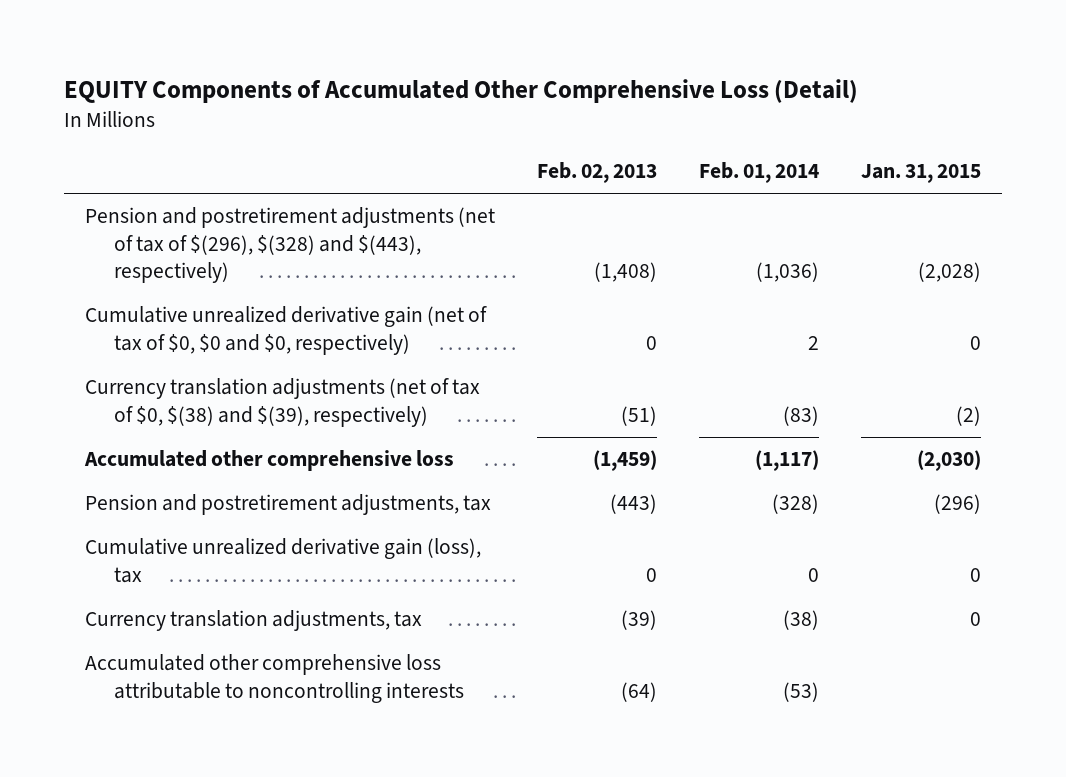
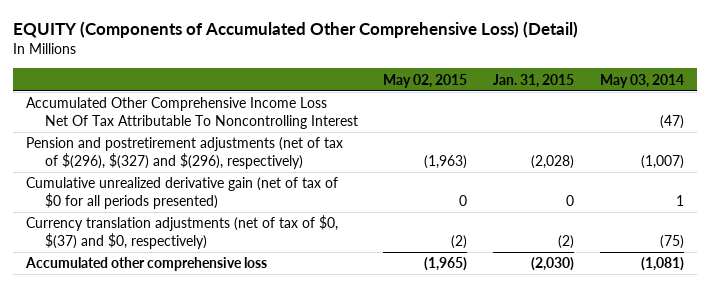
- EQUITY Components of Accumulated Other Comprehensive Loss (Detail)
+ EQUITY (Components of Accumulated Other Comprehensive Loss) (Detail)
- | Feb. 02, 2013 | Feb. 01, 2014 | Jan. 31, 2015
+ | May 02, 2015 | Jan. 31, 2015 | May 03, 2014
- Pension and postretirement adjustments (net of tax of $(296), $(328) and $(443), respectively) | (1,408) | (1,036) | (2,028)
- Cumulative unrealized derivative gain (net of tax of $0, $0 and $0, respectively) | 0 | 2 | 0
- Currency translation adjustments (net of tax of $0, $(38) and $(39), respectively) | (51) | (83) | (2)
+ Accumulated Other Comprehensive Income Loss Net Of Tax Attributable To Noncontrolling Interest | | | (47)
+ Pension and postretirement adjustments (net of tax of $(296), $(327) and $(296), respectively) | (1,963) | (2,028) | (1,007)
+ Cumulative unrealized derivative gain (net of tax of $0 for all periods presented) | 0 | 0 | 1
+ Currency translation adjustments (net of tax of $0, $(37) and $0, respectively) | (2) | (2) | (75)
- Pension and postretirement adjustments, tax | (443) | (328) | (296)
- Cumulative unrealized derivative gain (loss), tax | 0 | 0 | 0
- Currency translation adjustments, tax | (39) | (38) | 0
- Accumulated other comprehensive loss attributable to noncontrolling interests | (64) | (53) |

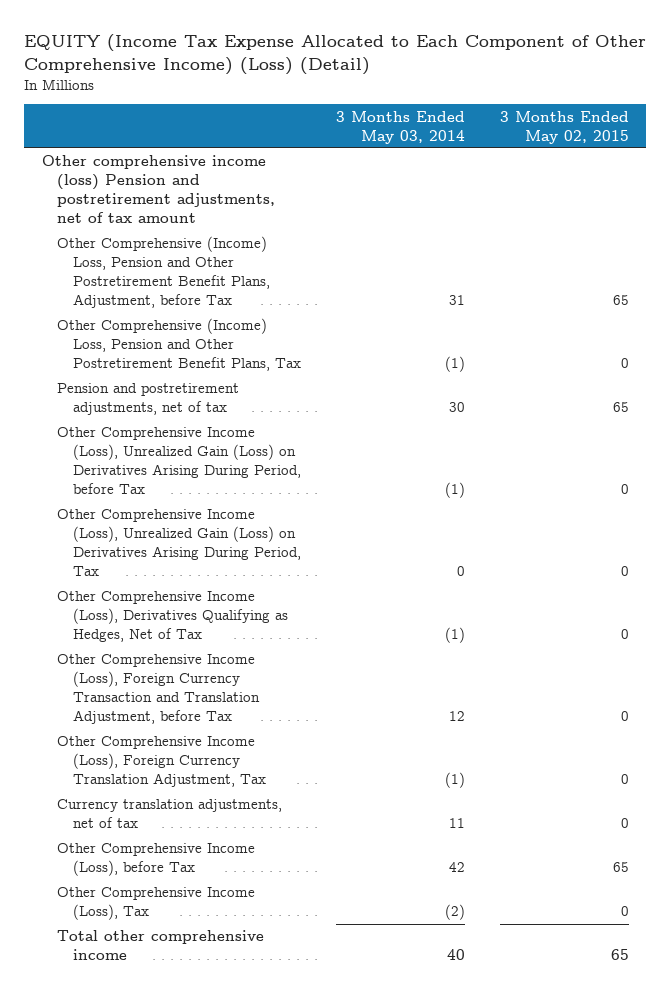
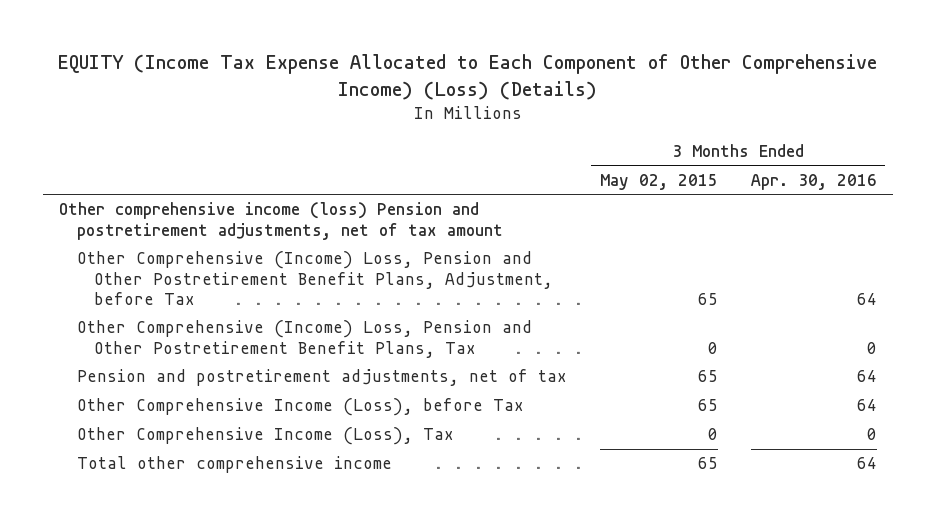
- EQUITY (Income Tax Expense Allocated to Each Component of Other Comprehensive Income) (Loss) (Detail)
+ EQUITY (Income Tax Expense Allocated to Each Component of Other Comprehensive Income) (Loss) (Details)
- | 3 Months Ended May 03, 2014 | 3 Months Ended May 02, 2015
+ | 3 Months Ended May 02, 2015 | 3 Months Ended Apr. 30, 2016
- Other Comprehensive Income (Loss), Unrealized Gain (Loss) on Derivatives Arising During Period, before Tax | (1) | 0
- Other Comprehensive Income (Loss), Unrealized Gain (Loss) on Derivatives Arising During Period, Tax | 0 | 0
- Other Comprehensive Income (Loss), Derivatives Qualifying as Hedges, Net of Tax | (1) | 0
- Other Comprehensive Income (Loss), Foreign Currency Transaction and Translation Adjustment, before Tax | 12 | 0
- Other Comprehensive Income (Loss), Foreign Currency Translation Adjustment, Tax | (1) | 0
- Currency translation adjustments, net of tax | 11 | 0

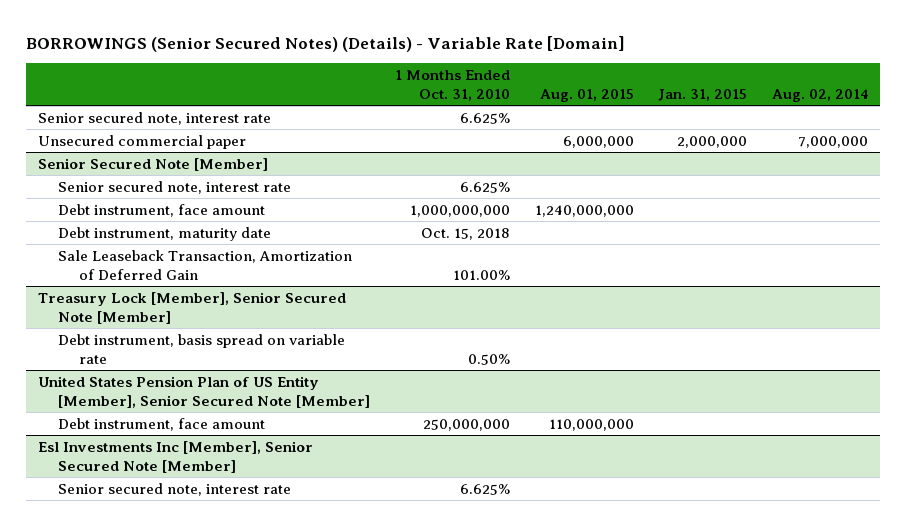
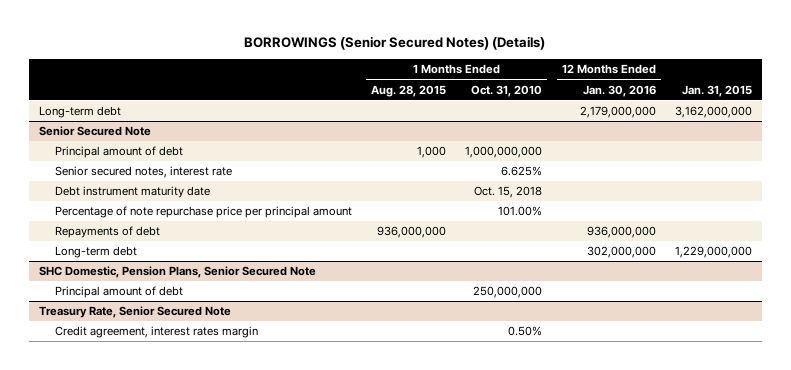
- BORROWINGS (Senior Secured Notes) (Details) - Variable Rate [Domain]
+ BORROWINGS (Senior Secured Notes) (Details)
- | 1 Months Ended Oct. 31, 2010 | Aug. 01, 2015 | Jan. 31, 2015 | Aug. 02, 2014
+ | 1 Months Ended Aug. 28, 2015 | 1 Months Ended Oct. 31, 2010 | 12 Months Ended Jan. 30, 2016 | Jan. 31, 2015
- Senior secured note, interest rate | 6.625% | | |
- Unsecured commercial paper | | 6,000,000 | 2,000,000 | 7,000,000
- Senior Secured Note [Member]
- Senior secured note, interest rate | 6.625% | | |
- Debt instrument, face amount | 1,000,000,000 | 1,240,000,000 | |
- Debt instrument, maturity date | Oct. 15, 2018 | | |
- Sale Leaseback Transaction, Amortization of Deferred Gain | 101.00% | | |
- Treasury Lock [Member], Senior Secured Note [Member]
- Debt instrument, basis spread on variable rate | 0.50% | | |
- United States Pension Plan of US Entity [Member], Senior Secured Note [Member]
- Debt instrument, face amount | 250,000,000 | 110,000,000 | |
- Esl Investments Inc [Member], Senior Secured Note [Member]
- Senior secured note, interest rate | 6.625% | | |
+ Long-term debt | | | 2,179,000,000 | 3,162,000,000
+ Senior Secured Note
+ Principal amount of debt | 1,000 | 1,000,000,000 | |
+ Senior secured notes, interest rate | | 6.625% | |
+ Debt instrument maturity date | | Oct. 15, 2018 | |
+ Percentage of note repurchase price per principal amount | | 101.00% | |
+ Repayments of debt | 936,000,000 | | 936,000,000 |
+ Long-term debt | | | 302,000,000 | 1,229,000,000
+ SHC Domestic, Pension Plans, Senior Secured Note
+ Principal amount of debt | | 250,000,000 | |
+ Treasury Rate, Senior Secured Note
+ Credit agreement, interest rates margin | | 0.50% | |

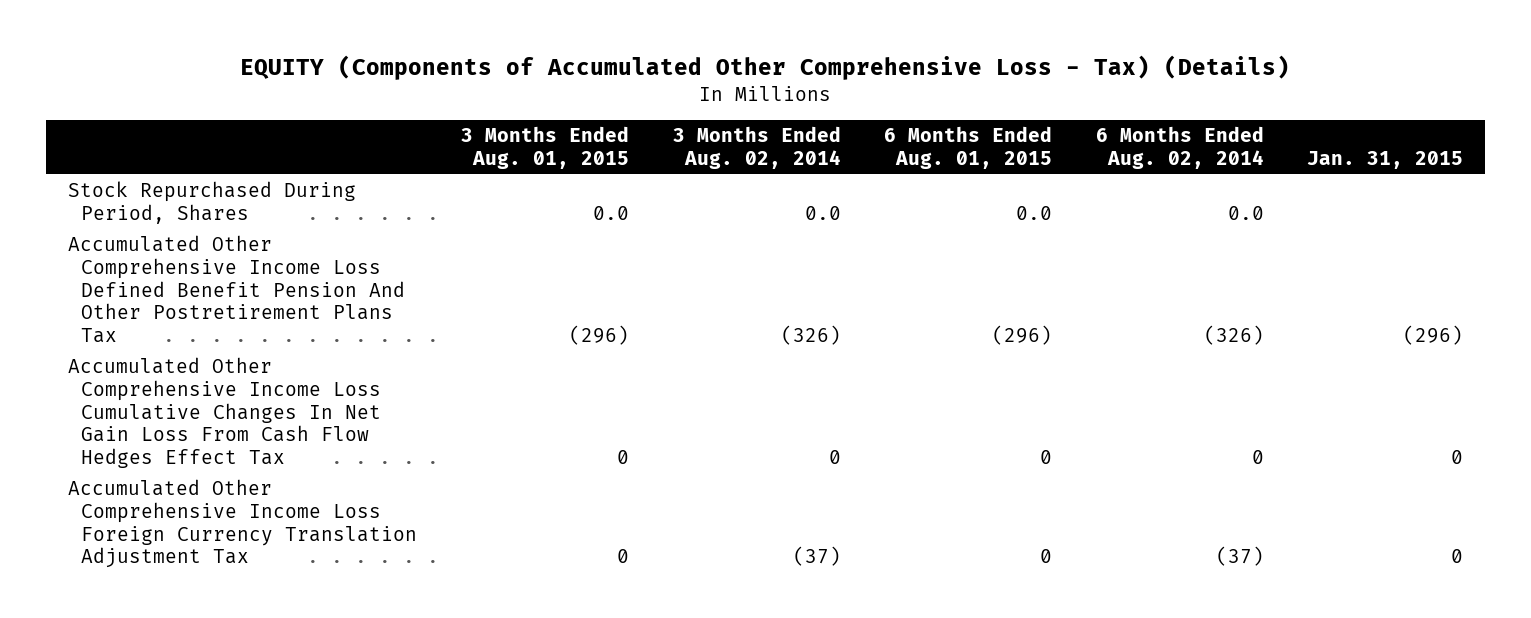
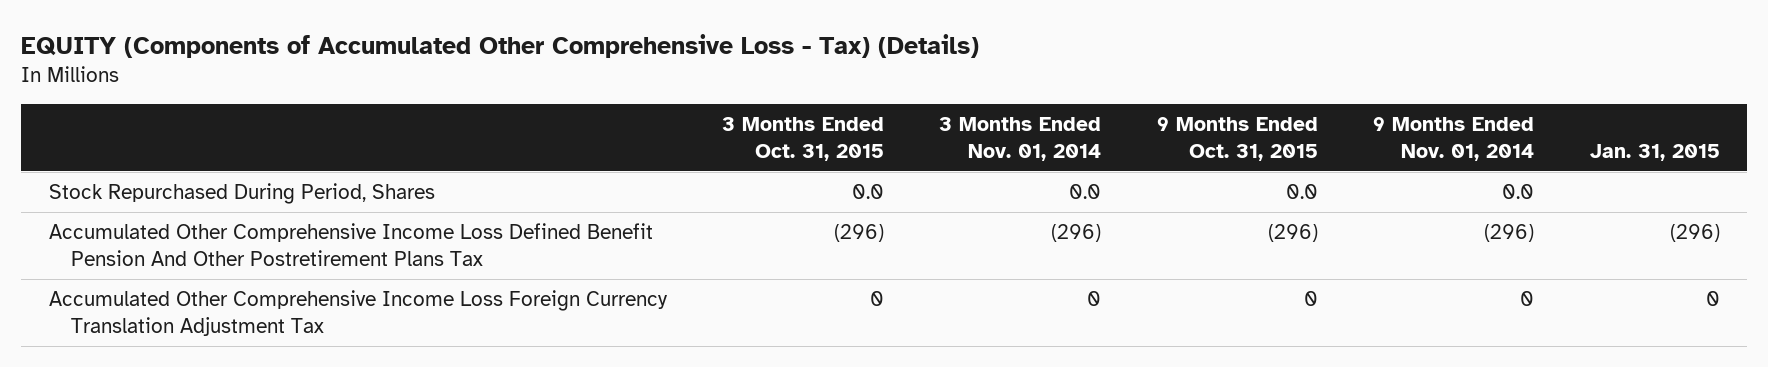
- | 3 Months Ended Aug. 01, 2015 | 3 Months Ended Aug. 02, 2014 | 6 Months Ended Aug. 01, 2015 | 6 Months Ended Aug. 02, 2014 | Jan. 31, 2015
+ | 3 Months Ended Oct. 31, 2015 | 3 Months Ended Nov. 01, 2014 | 9 Months Ended Oct. 31, 2015 | 9 Months Ended Nov. 01, 2014 | Jan. 31, 2015
- Accumulated Other Comprehensive Income Loss Cumulative Changes In Net Gain Loss From Cash Flow Hedges Effect Tax | 0 | 0 | 0 | 0 | 0

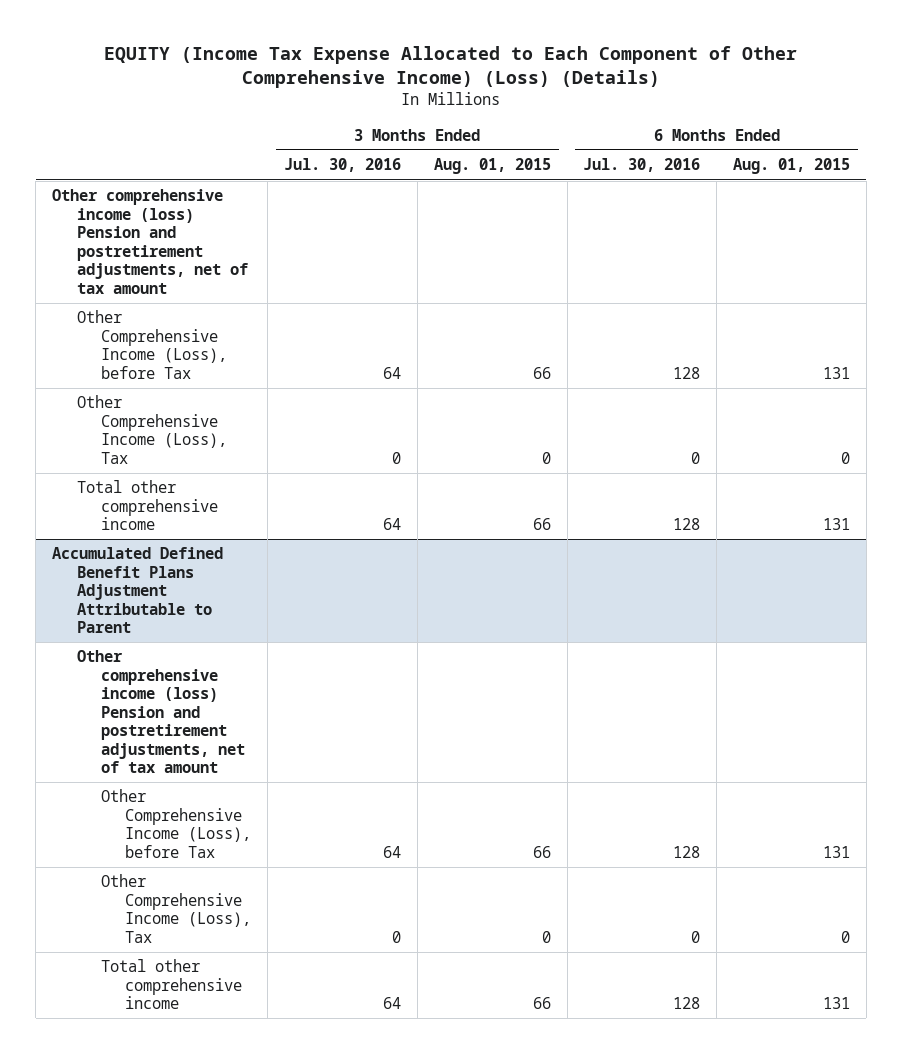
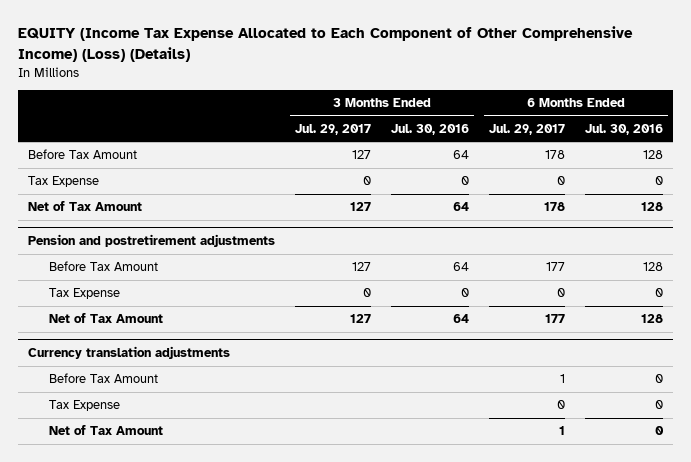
- | 3 Months Ended Jul. 30, 2016 | 3 Months Ended Aug. 01, 2015 | 6 Months Ended Jul. 30, 2016 | 6 Months Ended Aug. 01, 2015
+ | 3 Months Ended Jul. 29, 2017 | 3 Months Ended Jul. 30, 2016 | 6 Months Ended Jul. 29, 2017 | 6 Months Ended Jul. 30, 2016
- Other comprehensive income (loss) Pension and postretirement adjustments, net of tax amount
- Other Comprehensive Income (Loss), before Tax | 64 | 66 | 128 | 131
- Other Comprehensive Income (Loss), Tax | 0 | 0 | 0 | 0
- Total other comprehensive income | 64 | 66 | 128 | 131
- Accumulated Defined Benefit Plans Adjustment Attributable to Parent
- Other comprehensive income (loss) Pension and postretirement adjustments, net of tax amount
- Other Comprehensive Income (Loss), before Tax | 64 | 66 | 128 | 131
- Other Comprehensive Income (Loss), Tax | 0 | 0 | 0 | 0
- Total other comprehensive income | 64 | 66 | 128 | 131
+ Before Tax Amount | 127 | 64 | 178 | 128
+ Tax Expense | 0 | 0 | 0 | 0
+ Net of Tax Amount | 127 | 64 | 178 | 128
+ Pension and postretirement adjustments
+ Before Tax Amount | 127 | 64 | 177 | 128
+ Tax Expense | 0 | 0 | 0 | 0
+ Net of Tax Amount | 127 | 64 | 177 | 128
+ Currency translation adjustments
+ Before Tax Amount | | | 1 | 0
+ Tax Expense | | | 0 | 0
+ Net of Tax Amount | | | 1 | 0

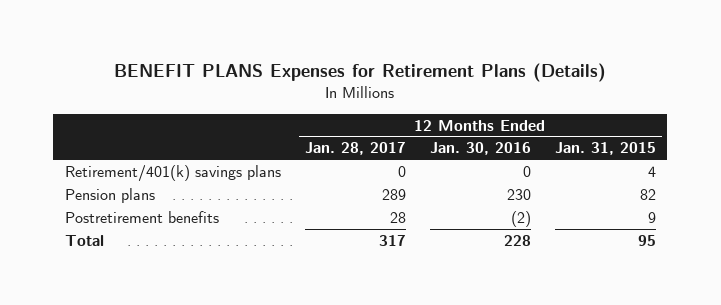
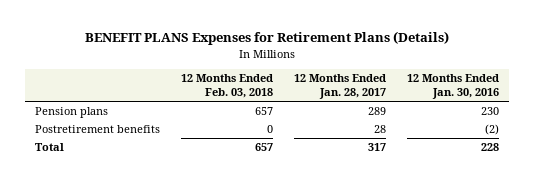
- | 12 Months Ended Jan. 28, 2017 | 12 Months Ended Jan. 30, 2016 | 12 Months Ended Jan. 31, 2015
+ | 12 Months Ended Feb. 03, 2018 | 12 Months Ended Jan. 28, 2017 | 12 Months Ended Jan. 30, 2016
- Retirement/401(k) savings plans | 0 | 0 | 4

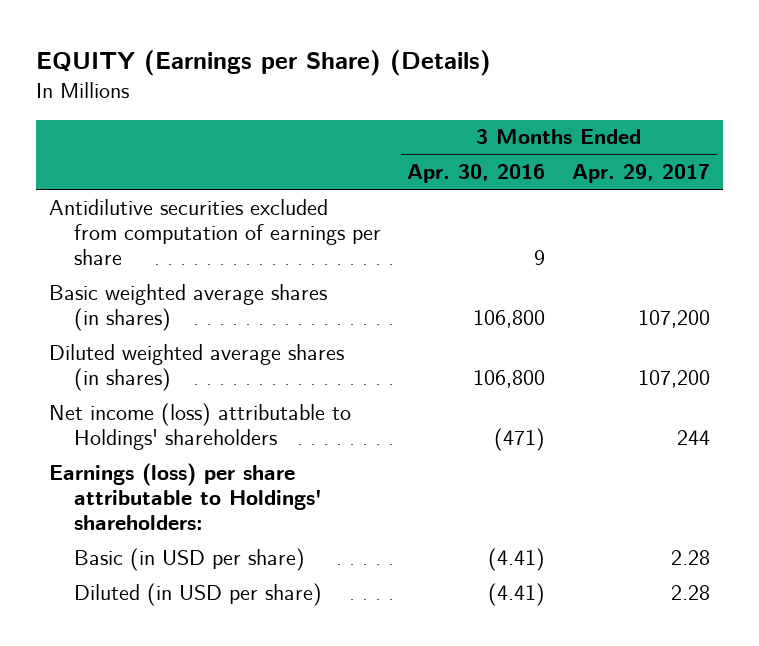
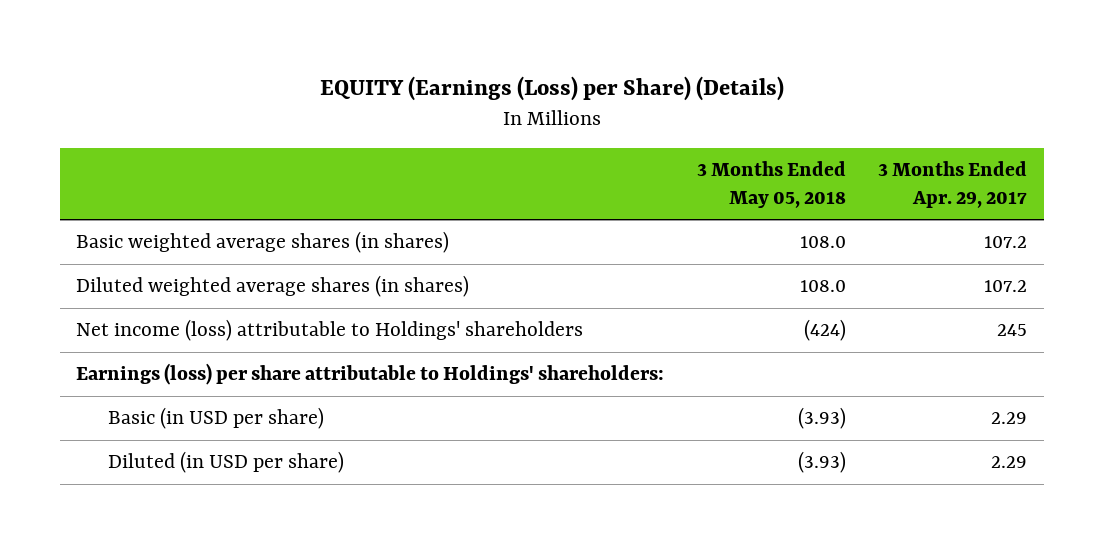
- EQUITY (Earnings per Share) (Details)
+ EQUITY (Earnings (Loss) per Share) (Details)
- | 3 Months Ended Apr. 30, 2016 | 3 Months Ended Apr. 29, 2017
+ | 3 Months Ended May 05, 2018 | 3 Months Ended Apr. 29, 2017
- Antidilutive securities excluded from computation of earnings per share | 9 |
- Basic weighted average shares (in shares) | 106,800 | 107,200
- Diluted weighted average shares (in shares) | 106,800 | 107,200
- Net income (loss) attributable to Holdings' shareholders | (471) | 244
+ Basic weighted average shares (in shares) | 108.0 | 107.2
+ Diluted weighted average shares (in shares) | 108.0 | 107.2
+ Net income (loss) attributable to Holdings' shareholders | (424) | 245
- Basic (in USD per share) | (4.41) | 2.28
- Diluted (in USD per share) | (4.41) | 2.28
+ Basic (in USD per share) | (3.93) | 2.29
+ Diluted (in USD per share) | (3.93) | 2.29

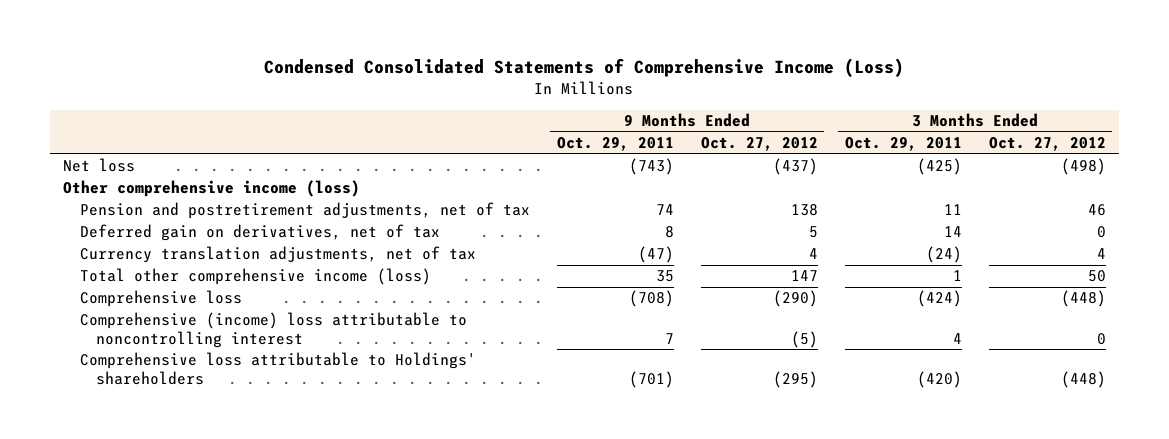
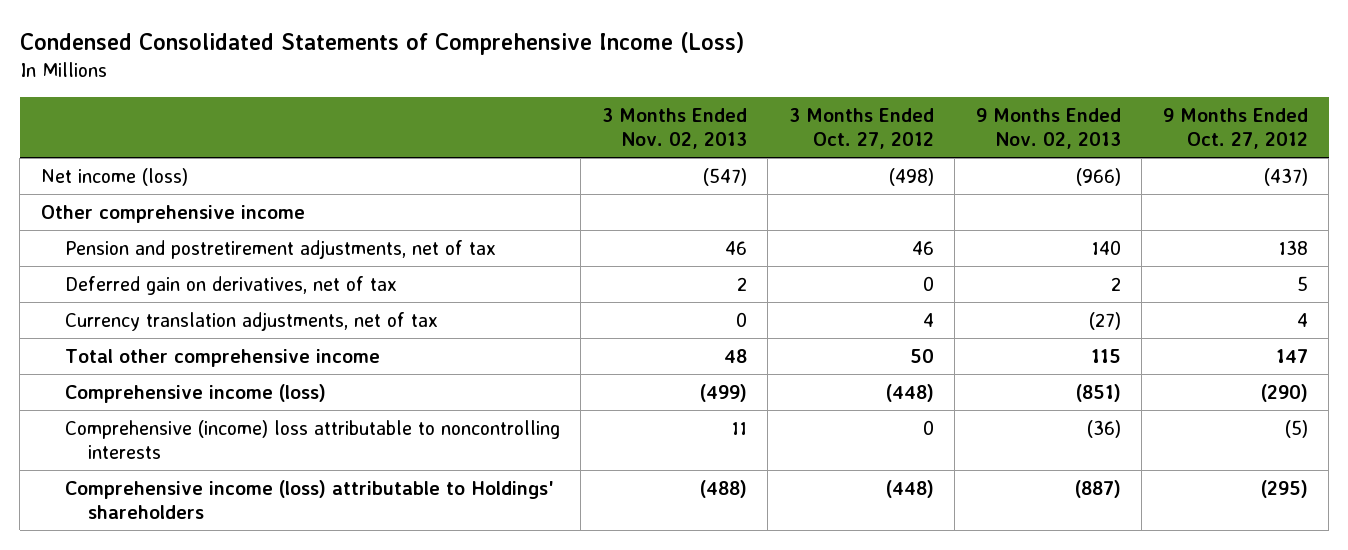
- | 9 Months Ended Oct. 29, 2011 | 9 Months Ended Oct. 27, 2012 | 3 Months Ended Oct. 29, 2011 | 3 Months Ended Oct. 27, 2012
+ | 3 Months Ended Nov. 02, 2013 | 3 Months Ended Oct. 27, 2012 | 9 Months Ended Nov. 02, 2013 | 9 Months Ended Oct. 27, 2012
- Net loss | (743) | (437) | (425) | (498)
- Other comprehensive income (loss)
+ Net income (loss) | (547) | (498) | (966) | (437)
+ Other comprehensive income
- Total other comprehensive income (loss) | 35 | 147 | 1 | 50
- Comprehensive loss | (708) | (290) | (424) | (448)
- Comprehensive (income) loss attributable to noncontrolling interest | 7 | (5) | 4 | 0
- Comprehensive loss attributable to Holdings' shareholders | (701) | (295) | (420) | (448)
+ Total other comprehensive income | 48 | 50 | 115 | 147
+ Comprehensive income (loss) | (499) | (448) | (851) | (290)
+ Comprehensive (income) loss attributable to noncontrolling interests | 11 | 0 | (36) | (5)
+ Comprehensive income (loss) attributable to Holdings' shareholders | (488) | (448) | (887) | (295)

